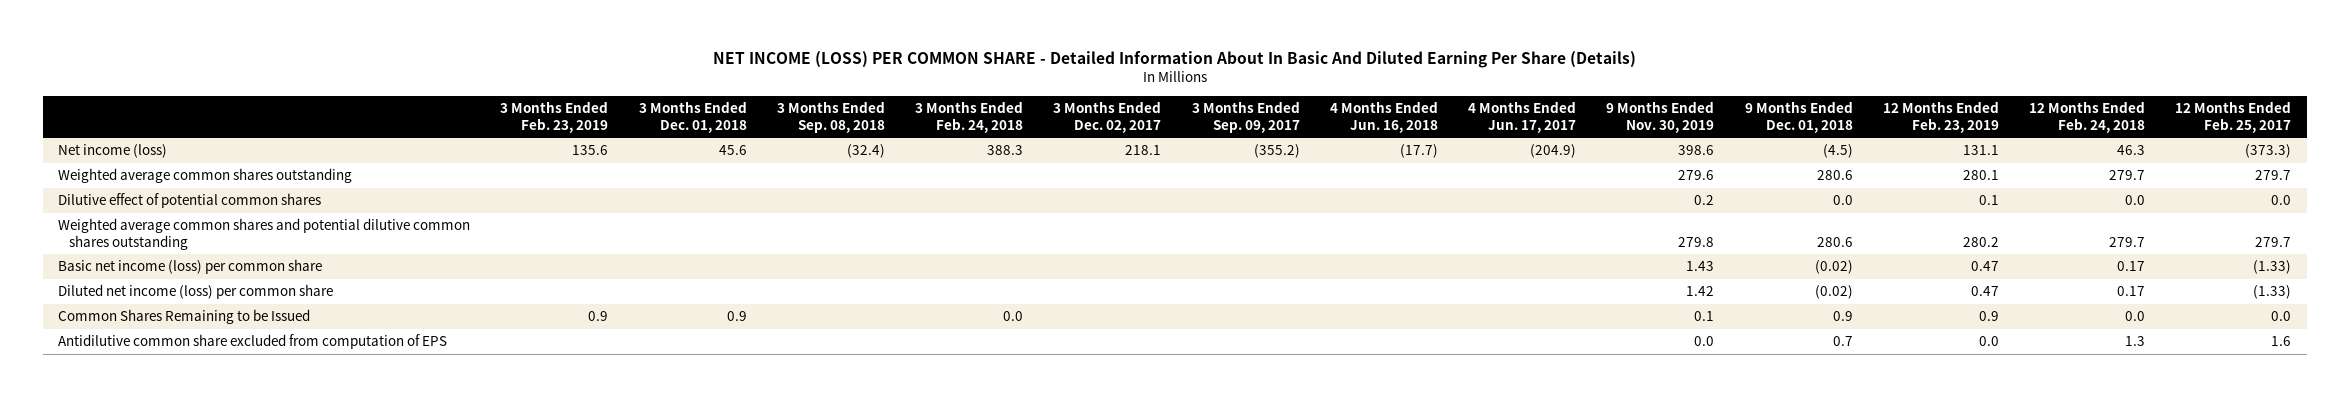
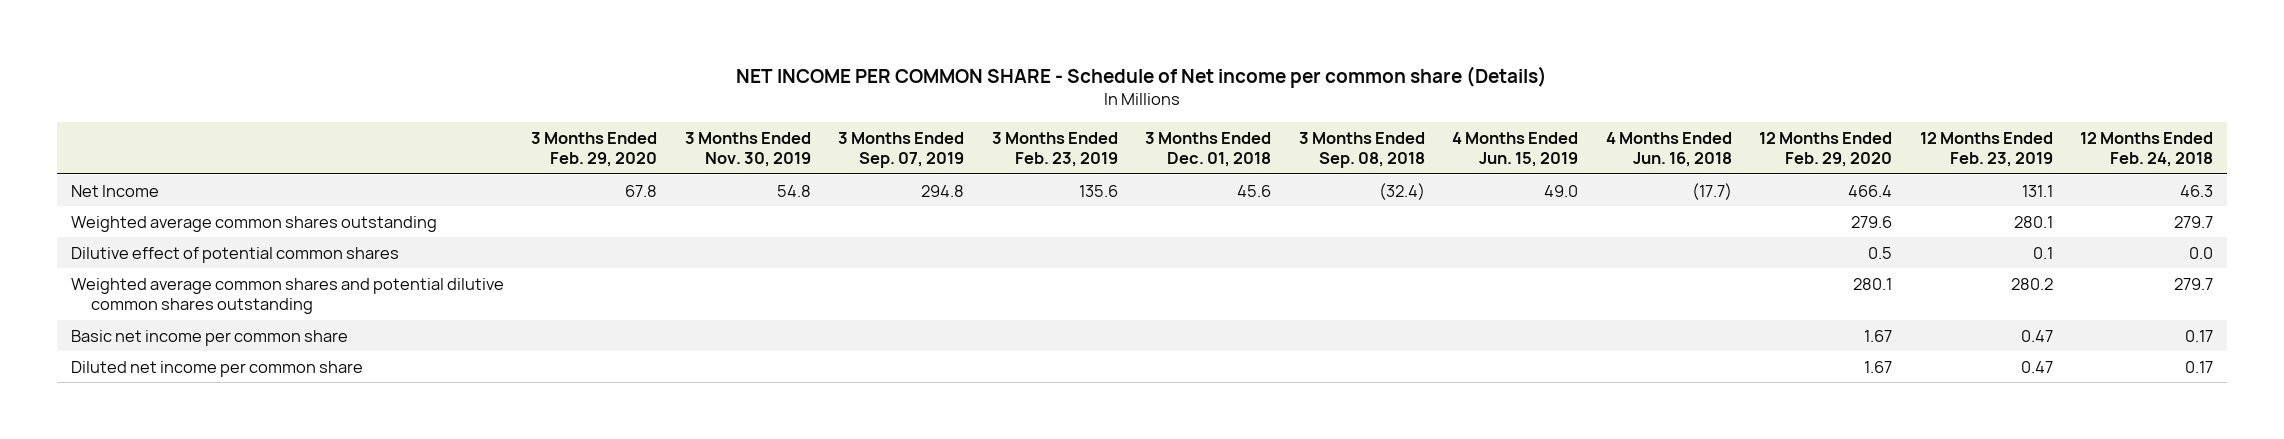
- NET INCOME (LOSS) PER COMMON SHARE - Detailed Information About In Basic And Diluted Earning Per Share (Details)
+ NET INCOME PER COMMON SHARE - Schedule of Net income per common share (Details)
- | 3 Months Ended Feb. 23, 2019 | 3 Months Ended Dec. 01, 2018 | 3 Months Ended Sep. 08, 2018 | 3 Months Ended Feb. 24, 2018 | 3 Months Ended Dec. 02, 2017 | 3 Months Ended Sep. 09, 2017 | 4 Months Ended Jun. 16, 2018 | 4 Months Ended Jun. 17, 2017 | 9 Months Ended Nov. 30, 2019 | 9 Months Ended Dec. 01, 2018 | 12 Months Ended Feb. 23, 2019 | 12 Months Ended Feb. 24, 2018 | 12 Months Ended Feb. 25, 2017
+ | 3 Months Ended Feb. 29, 2020 | 3 Months Ended Nov. 30, 2019 | 3 Months Ended Sep. 07, 2019 | 3 Months Ended Feb. 23, 2019 | 3 Months Ended Dec. 01, 2018 | 3 Months Ended Sep. 08, 2018 | 4 Months Ended Jun. 15, 2019 | 4 Months Ended Jun. 16, 2018 | 12 Months Ended Feb. 29, 2020 | 12 Months Ended Feb. 23, 2019 | 12 Months Ended Feb. 24, 2018
- Net income (loss) | 135.6 | 45.6 | (32.4) | 388.3 | 218.1 | (355.2) | (17.7) | (204.9) | 398.6 | (4.5) | 131.1 | 46.3 | (373.3)
+ Net Income | 67.8 | 54.8 | 294.8 | 135.6 | 45.6 | (32.4) | 49.0 | (17.7) | 466.4 | 131.1 | 46.3
- Basic net income (loss) per common share | | | | | | | | | 1.43 | (0.02) | 0.47 | 0.17 | (1.33)
- Diluted net income (loss) per common share | | | | | | | | | 1.42 | (0.02) | 0.47 | 0.17 | (1.33)
- Common Shares Remaining to be Issued | 0.9 | 0.9 | | 0.0 | | | | | 0.1 | 0.9 | 0.9 | 0.0 | 0.0
- Antidilutive common share excluded from computation of EPS | | | | | | | | | 0.0 | 0.7 | 0.0 | 1.3 | 1.6
+ Basic net income per common share | | | | | | | | | 1.67 | 0.47 | 0.17
+ Diluted net income per common share | | | | | | | | | 1.67 | 0.47 | 0.17

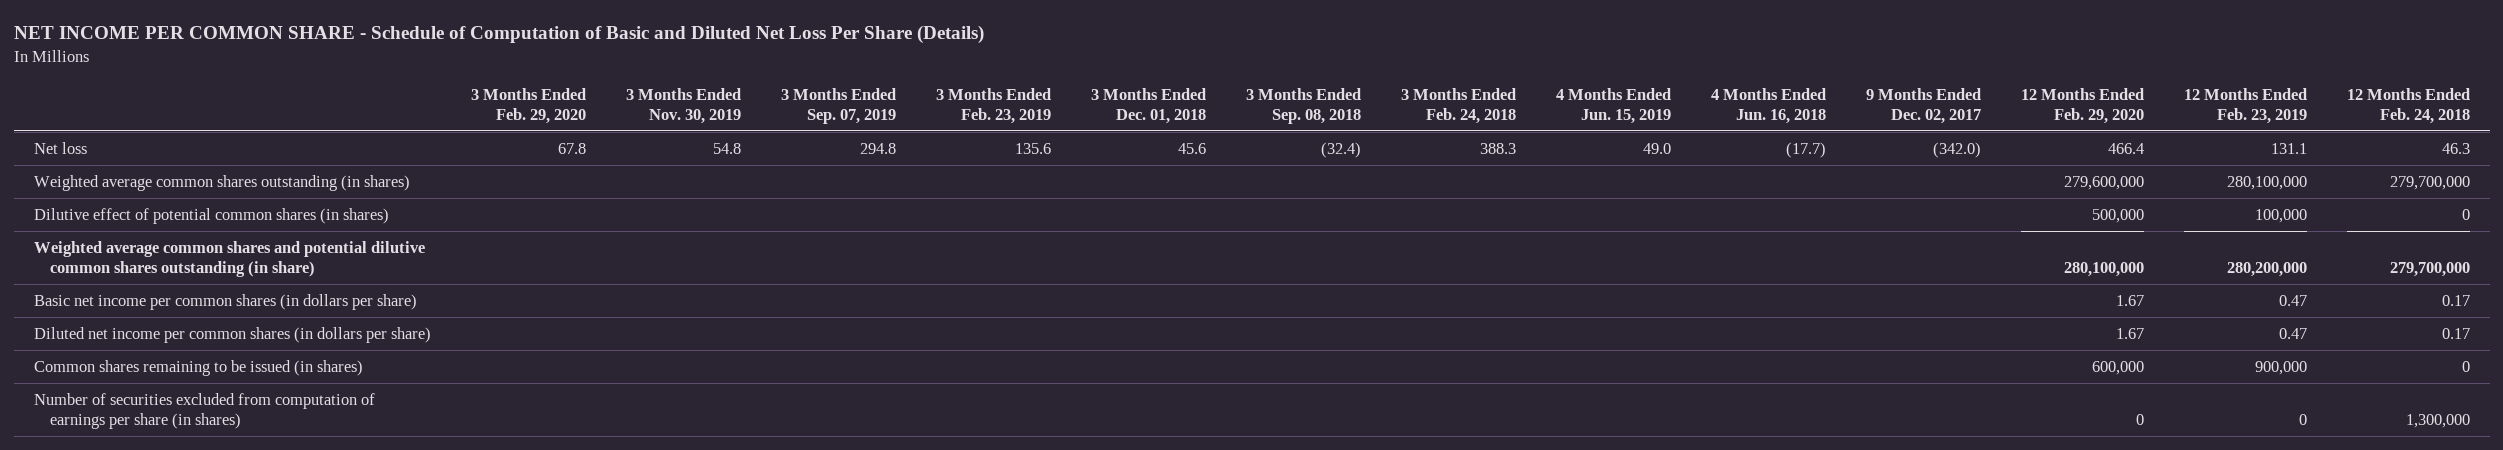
- NET INCOME PER COMMON SHARE - Schedule of Net income per common share (Details)
+ NET INCOME PER COMMON SHARE - Schedule of Computation of Basic and Diluted Net Loss Per Share (Details)
- | 3 Months Ended Feb. 29, 2020 | 3 Months Ended Nov. 30, 2019 | 3 Months Ended Sep. 07, 2019 | 3 Months Ended Feb. 23, 2019 | 3 Months Ended Dec. 01, 2018 | 3 Months Ended Sep. 08, 2018 | 4 Months Ended Jun. 15, 2019 | 4 Months Ended Jun. 16, 2018 | 12 Months Ended Feb. 29, 2020 | 12 Months Ended Feb. 23, 2019 | 12 Months Ended Feb. 24, 2018
+ | 3 Months Ended Feb. 29, 2020 | 3 Months Ended Nov. 30, 2019 | 3 Months Ended Sep. 07, 2019 | 3 Months Ended Feb. 23, 2019 | 3 Months Ended Dec. 01, 2018 | 3 Months Ended Sep. 08, 2018 | 3 Months Ended Feb. 24, 2018 | 4 Months Ended Jun. 15, 2019 | 4 Months Ended Jun. 16, 2018 | 9 Months Ended Dec. 02, 2017 | 12 Months Ended Feb. 29, 2020 | 12 Months Ended Feb. 23, 2019 | 12 Months Ended Feb. 24, 2018
- Net Income | 67.8 | 54.8 | 294.8 | 135.6 | 45.6 | (32.4) | 49.0 | (17.7) | 466.4 | 131.1 | 46.3
- Weighted average common shares outstanding | | | | | | | | | 279.6 | 280.1 | 279.7
- Dilutive effect of potential common shares | | | | | | | | | 0.5 | 0.1 | 0.0
- Weighted average common shares and potential dilutive common shares outstanding | | | | | | | | | 280.1 | 280.2 | 279.7
- Basic net income per common share | | | | | | | | | 1.67 | 0.47 | 0.17
- Diluted net income per common share | | | | | | | | | 1.67 | 0.47 | 0.17
+ Net loss | 67.8 | 54.8 | 294.8 | 135.6 | 45.6 | (32.4) | 388.3 | 49.0 | (17.7) | (342.0) | 466.4 | 131.1 | 46.3
+ Weighted average common shares outstanding (in shares) | | | | | | | | | | | 279,600,000 | 280,100,000 | 279,700,000
+ Dilutive effect of potential common shares (in shares) | | | | | | | | | | | 500,000 | 100,000 | 0
+ Weighted average common shares and potential dilutive common shares outstanding (in share) | | | | | | | | | | | 280,100,000 | 280,200,000 | 279,700,000
+ Basic net income per common shares (in dollars per share) | | | | | | | | | | | 1.67 | 0.47 | 0.17
+ Diluted net income per common shares (in dollars per share) | | | | | | | | | | | 1.67 | 0.47 | 0.17
+ Common shares remaining to be issued (in shares) | | | | | | | | | | | 600,000 | 900,000 | 0
+ Number of securities excluded from computation of earnings per share (in shares) | | | | | | | | | | | 0 | 0 | 1,300,000

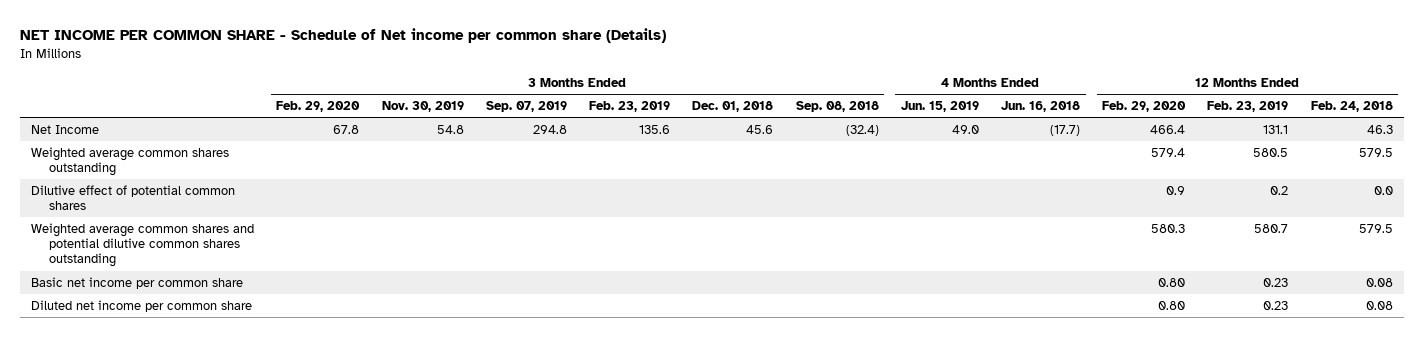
- NET INCOME PER COMMON SHARE - Schedule of Computation of Basic and Diluted Net Loss Per Share (Details)
+ NET INCOME PER COMMON SHARE - Schedule of Net income per common share (Details)
- | 3 Months Ended Feb. 29, 2020 | 3 Months Ended Nov. 30, 2019 | 3 Months Ended Sep. 07, 2019 | 3 Months Ended Feb. 23, 2019 | 3 Months Ended Dec. 01, 2018 | 3 Months Ended Sep. 08, 2018 | 3 Months Ended Feb. 24, 2018 | 4 Months Ended Jun. 15, 2019 | 4 Months Ended Jun. 16, 2018 | 9 Months Ended Dec. 02, 2017 | 12 Months Ended Feb. 29, 2020 | 12 Months Ended Feb. 23, 2019 | 12 Months Ended Feb. 24, 2018
+ | 3 Months Ended Feb. 29, 2020 | 3 Months Ended Nov. 30, 2019 | 3 Months Ended Sep. 07, 2019 | 3 Months Ended Feb. 23, 2019 | 3 Months Ended Dec. 01, 2018 | 3 Months Ended Sep. 08, 2018 | 4 Months Ended Jun. 15, 2019 | 4 Months Ended Jun. 16, 2018 | 12 Months Ended Feb. 29, 2020 | 12 Months Ended Feb. 23, 2019 | 12 Months Ended Feb. 24, 2018
- Net loss | 67.8 | 54.8 | 294.8 | 135.6 | 45.6 | (32.4) | 388.3 | 49.0 | (17.7) | (342.0) | 466.4 | 131.1 | 46.3
- Weighted average common shares outstanding (in shares) | | | | | | | | | | | 279,600,000 | 280,100,000 | 279,700,000
- Dilutive effect of potential common shares (in shares) | | | | | | | | | | | 500,000 | 100,000 | 0
- Weighted average common shares and potential dilutive common shares outstanding (in share) | | | | | | | | | | | 280,100,000 | 280,200,000 | 279,700,000
- Basic net income per common shares (in dollars per share) | | | | | | | | | | | 1.67 | 0.47 | 0.17
- Diluted net income per common shares (in dollars per share) | | | | | | | | | | | 1.67 | 0.47 | 0.17
- Common shares remaining to be issued (in shares) | | | | | | | | | | | 600,000 | 900,000 | 0
- Number of securities excluded from computation of earnings per share (in shares) | | | | | | | | | | | 0 | 0 | 1,300,000
+ Net Income | 67.8 | 54.8 | 294.8 | 135.6 | 45.6 | (32.4) | 49.0 | (17.7) | 466.4 | 131.1 | 46.3
+ Weighted average common shares outstanding | | | | | | | | | 579.4 | 580.5 | 579.5
+ Dilutive effect of potential common shares | | | | | | | | | 0.9 | 0.2 | 0.0
+ Weighted average common shares and potential dilutive common shares outstanding | | | | | | | | | 580.3 | 580.7 | 579.5
+ Basic net income per common share | | | | | | | | | 0.80 | 0.23 | 0.08
+ Diluted net income per common share | | | | | | | | | 0.80 | 0.23 | 0.08

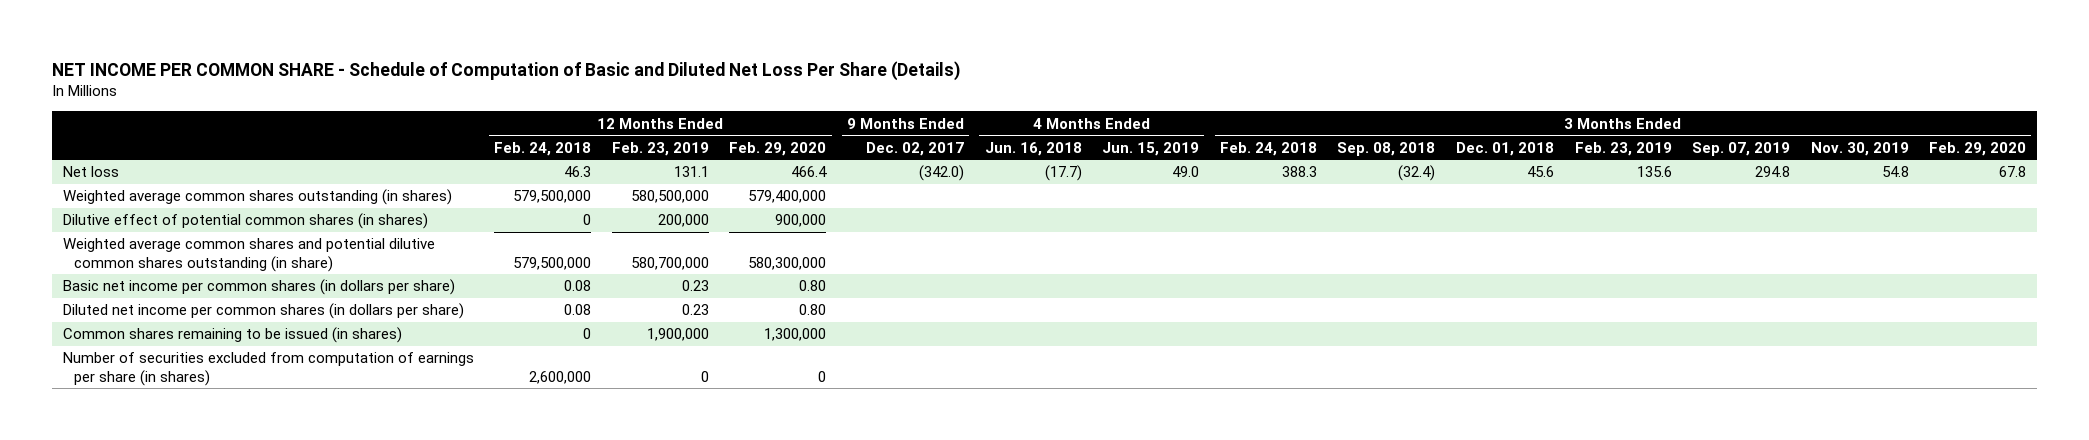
- NET INCOME PER COMMON SHARE - Schedule of Net income per common share (Details)
+ NET INCOME PER COMMON SHARE - Schedule of Computation of Basic and Diluted Net Loss Per Share (Details)
- | 3 Months Ended Feb. 29, 2020 | 3 Months Ended Nov. 30, 2019 | 3 Months Ended Sep. 07, 2019 | 3 Months Ended Feb. 23, 2019 | 3 Months Ended Dec. 01, 2018 | 3 Months Ended Sep. 08, 2018 | 4 Months Ended Jun. 15, 2019 | 4 Months Ended Jun. 16, 2018 | 12 Months Ended Feb. 29, 2020 | 12 Months Ended Feb. 23, 2019 | 12 Months Ended Feb. 24, 2018
+ | 12 Months Ended Feb. 24, 2018 | 12 Months Ended Feb. 23, 2019 | 12 Months Ended Feb. 29, 2020 | 9 Months Ended Dec. 02, 2017 | 4 Months Ended Jun. 16, 2018 | 4 Months Ended Jun. 15, 2019 | 3 Months Ended Feb. 24, 2018 | 3 Months Ended Sep. 08, 2018 | 3 Months Ended Dec. 01, 2018 | 3 Months Ended Feb. 23, 2019 | 3 Months Ended Sep. 07, 2019 | 3 Months Ended Nov. 30, 2019 | 3 Months Ended Feb. 29, 2020
- Net Income | 67.8 | 54.8 | 294.8 | 135.6 | 45.6 | (32.4) | 49.0 | (17.7) | 466.4 | 131.1 | 46.3
- Weighted average common shares outstanding | | | | | | | | | 579.4 | 580.5 | 579.5
- Dilutive effect of potential common shares | | | | | | | | | 0.9 | 0.2 | 0.0
- Weighted average common shares and potential dilutive common shares outstanding | | | | | | | | | 580.3 | 580.7 | 579.5
- Basic net income per common share | | | | | | | | | 0.80 | 0.23 | 0.08
- Diluted net income per common share | | | | | | | | | 0.80 | 0.23 | 0.08
+ Net loss | 46.3 | 131.1 | 466.4 | (342.0) | (17.7) | 49.0 | 388.3 | (32.4) | 45.6 | 135.6 | 294.8 | 54.8 | 67.8
+ Weighted average common shares outstanding (in shares) | 579,500,000 | 580,500,000 | 579,400,000 | | | | | | | | | |
+ Dilutive effect of potential common shares (in shares) | 0 | 200,000 | 900,000 | | | | | | | | | |
+ Weighted average common shares and potential dilutive common shares outstanding (in share) | 579,500,000 | 580,700,000 | 580,300,000 | | | | | | | | | |
+ Basic net income per common shares (in dollars per share) | 0.08 | 0.23 | 0.80 | | | | | | | | | |
+ Diluted net income per common shares (in dollars per share) | 0.08 | 0.23 | 0.80 | | | | | | | | | |
+ Common shares remaining to be issued (in shares) | 0 | 1,900,000 | 1,300,000 | | | | | | | | | |
+ Number of securities excluded from computation of earnings per share (in shares) | 2,600,000 | 0 | 0 | | | | | | | | | |

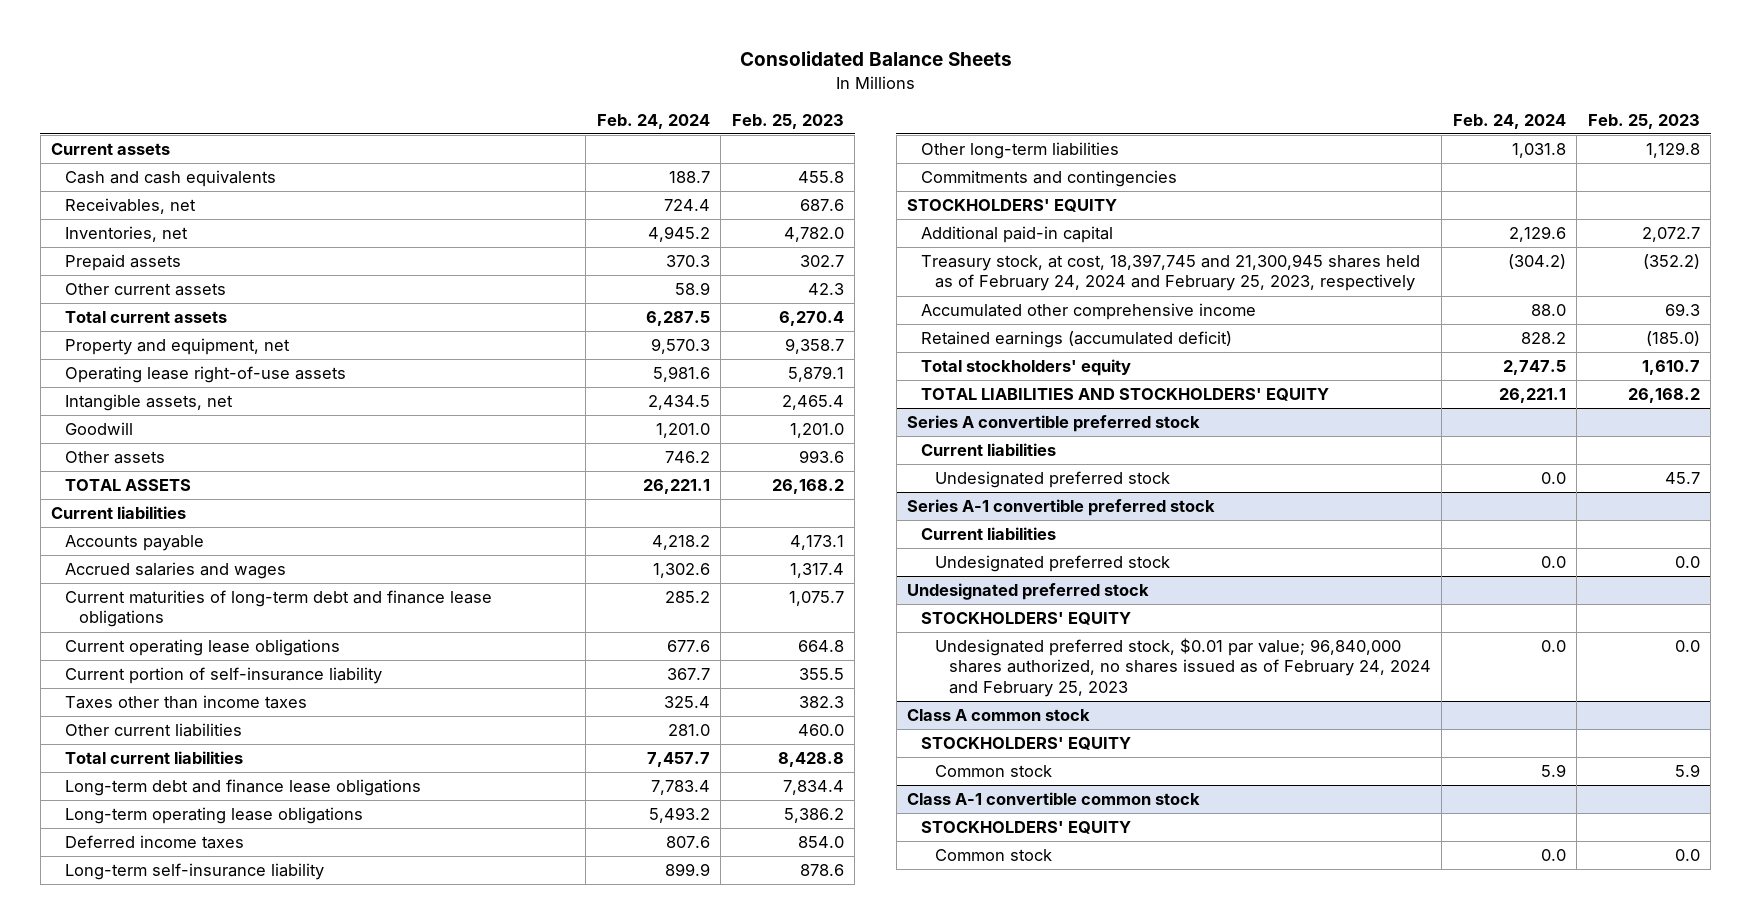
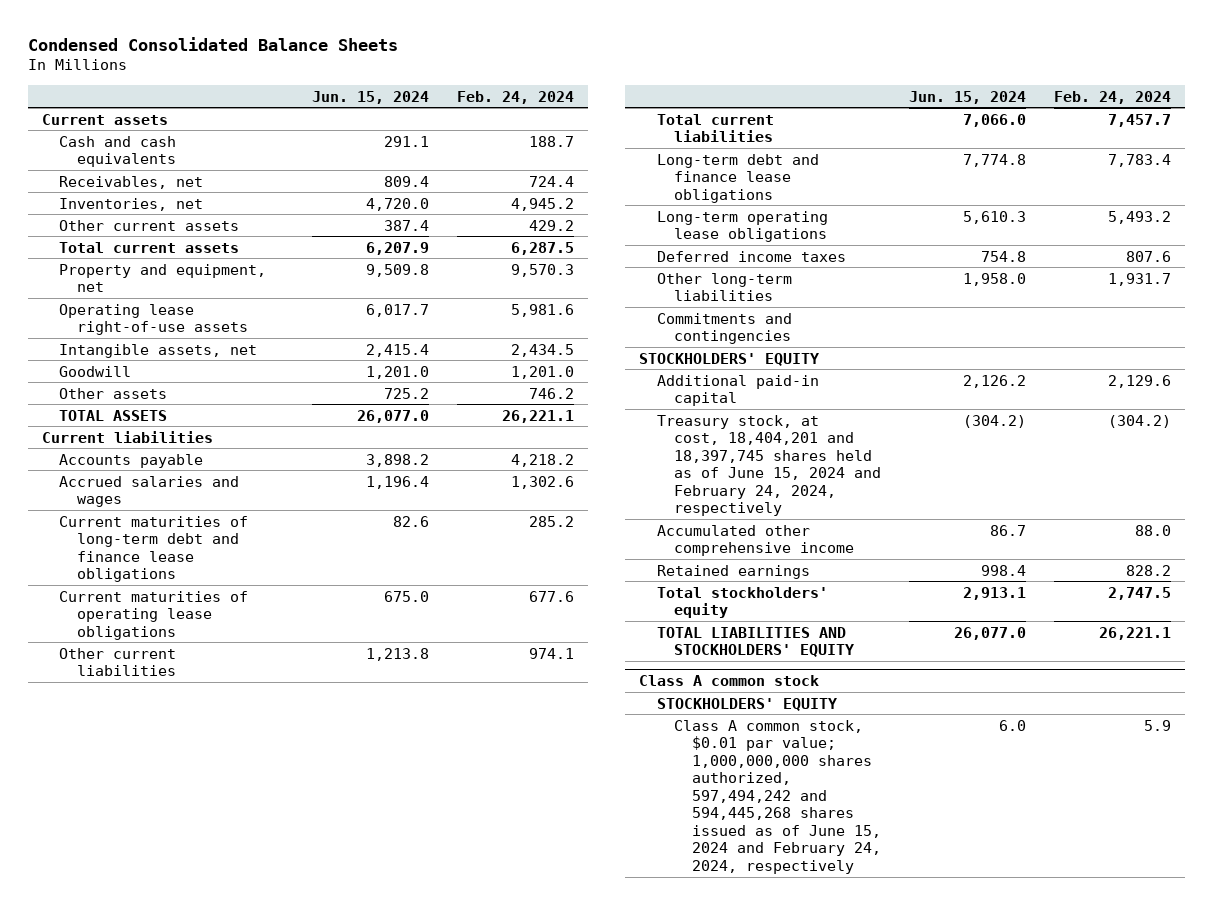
- Consolidated Balance Sheets
+ Condensed Consolidated Balance Sheets
- | Feb. 24, 2024 | Feb. 25, 2023
+ | Jun. 15, 2024 | Feb. 24, 2024
- Prepaid assets | 370.3 | 302.7
- Other current assets | 58.9 | 42.3
+ Other current assets | 387.4 | 429.2
- Current operating lease obligations | 677.6 | 664.8
- Current portion of self-insurance liability | 367.7 | 355.5
- Taxes other than income taxes | 325.4 | 382.3
- Other current liabilities | 281.0 | 460.0
+ Current maturities of operating lease obligations | 675.0 | 677.6
+ Other current liabilities | 1,213.8 | 974.1
- Long-term self-insurance liability | 899.9 | 878.6
- Other long-term liabilities | 1,031.8 | 1,129.8
+ Other long-term liabilities | 1,958.0 | 1,931.7
- Treasury stock, at cost, 18,397,745 and 21,300,945 shares held as of February 24, 2024 and February 25, 2023, respectively | (304.2) | (352.2)
+ Treasury stock, at cost, 18,404,201 and 18,397,745 shares held as of June 15, 2024 and February 24, 2024, respectively | (304.2) | (304.2)
- Retained earnings (accumulated deficit) | 828.2 | (185.0)
+ Retained earnings | 998.4 | 828.2
- Series A convertible preferred stock
- Current liabilities
- Undesignated preferred stock | 0.0 | 45.7
- Series A-1 convertible preferred stock
- Current liabilities
- Undesignated preferred stock | 0.0 | 0.0
- Undesignated preferred stock
- STOCKHOLDERS' EQUITY
- Undesignated preferred stock, $0.01 par value; 96,840,000 shares authorized, no shares issued as of February 24, 2024 and February 25, 2023 | 0.0 | 0.0
@ Class A common stock
- Common stock | 5.9 | 5.9
- Class A-1 convertible common stock
- STOCKHOLDERS' EQUITY
- Common stock | 0.0 | 0.0
@ Class A common stock
+ Class A common stock, $0.01 par value; 1,000,000,000 shares authorized, 597,494,242 and 594,445,268 shares issued as of June 15, 2024 and February 24, 2024, respectively | 6.0 | 5.9

